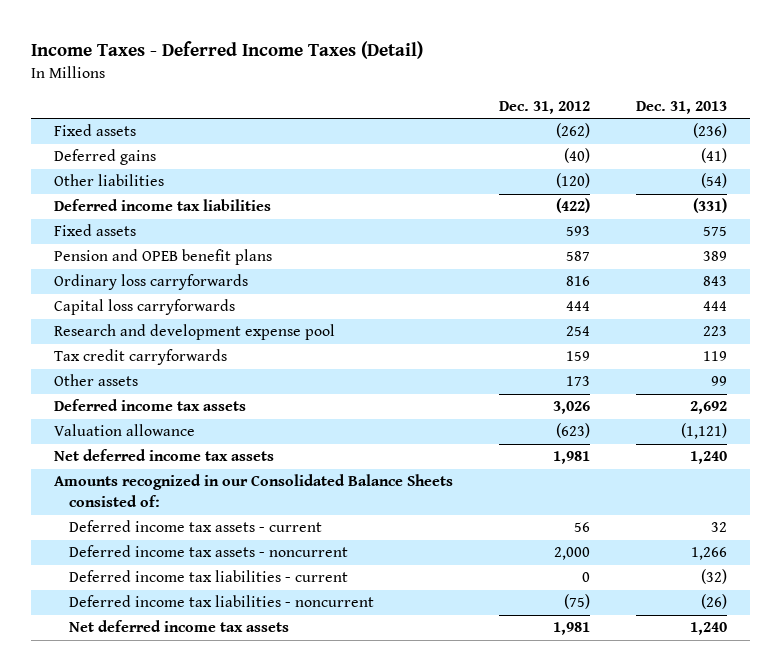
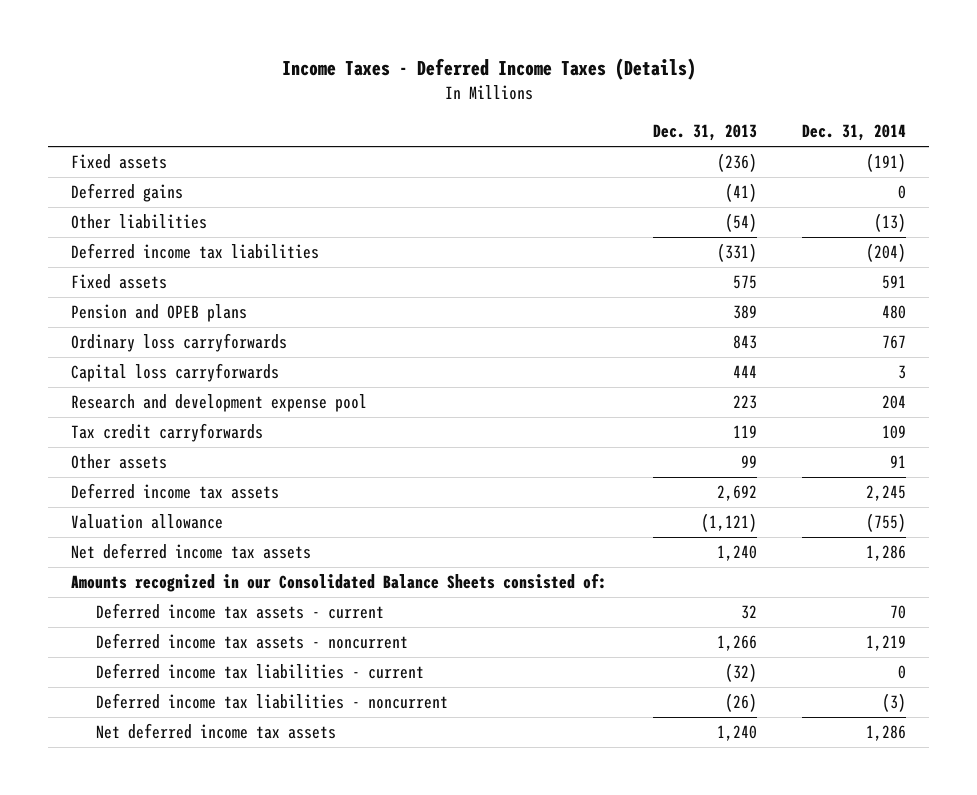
- Income Taxes - Deferred Income Taxes (Detail)
+ Income Taxes - Deferred Income Taxes (Details)
- | Dec. 31, 2012 | Dec. 31, 2013
+ | Dec. 31, 2013 | Dec. 31, 2014
- Pension and OPEB benefit plans | 587 | 389
+ Pension and OPEB plans | 389 | 480

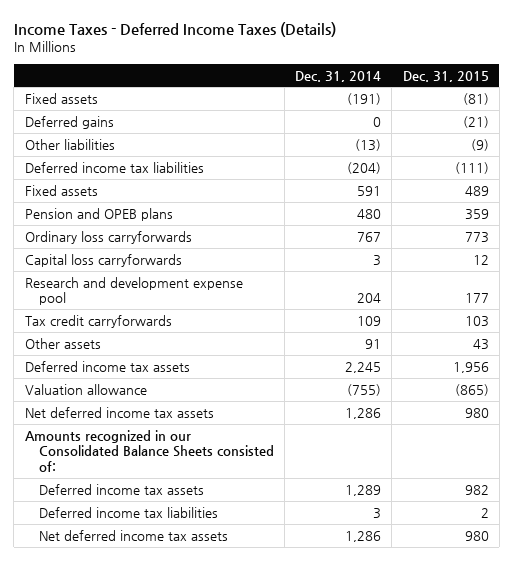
- | Dec. 31, 2013 | Dec. 31, 2014
+ | Dec. 31, 2014 | Dec. 31, 2015
- Deferred income tax assets - current | 32 | 70
- Deferred income tax assets - noncurrent | 1,266 | 1,219
- Deferred income tax liabilities - current | (32) | 0
- Deferred income tax liabilities - noncurrent | (26) | (3)
+ Deferred income tax assets | 1,289 | 982
+ Deferred income tax liabilities | 3 | 2

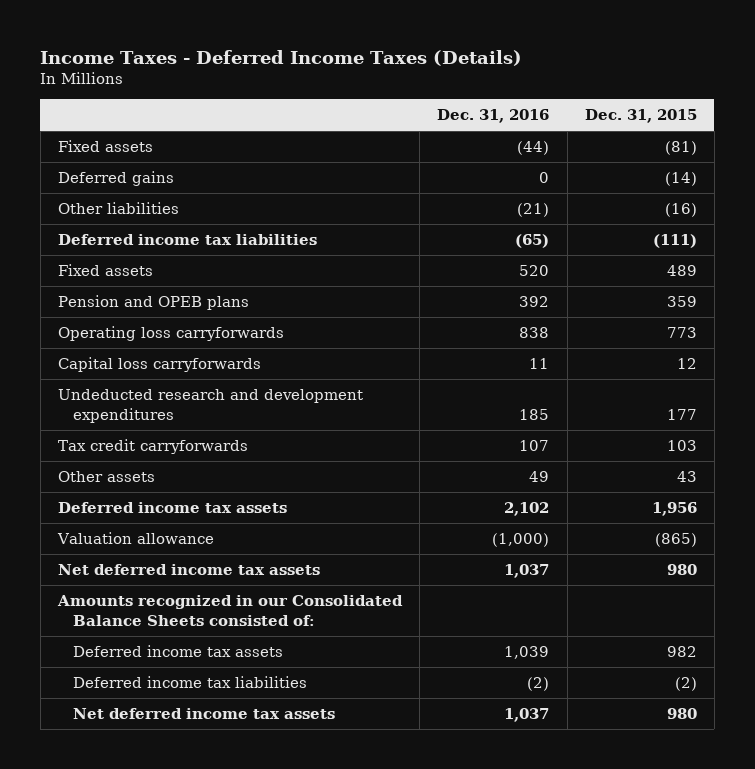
- | Dec. 31, 2014 | Dec. 31, 2015
+ | Dec. 31, 2016 | Dec. 31, 2015
- Deferred gains | 0 | (21)
- Other liabilities | (13) | (9)
+ Deferred gains | 0 | (14)
+ Other liabilities | (21) | (16)
- Ordinary loss carryforwards | 767 | 773
+ Operating loss carryforwards | 838 | 773
- Research and development expense pool | 204 | 177
+ Undeducted research and development expenditures | 185 | 177
- Deferred income tax liabilities | 3 | 2
+ Deferred income tax liabilities | (2) | (2)

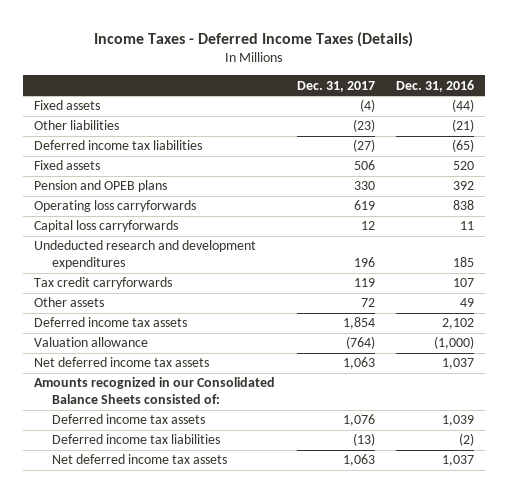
- | Dec. 31, 2016 | Dec. 31, 2015
+ | Dec. 31, 2017 | Dec. 31, 2016
- Deferred gains | 0 | (14)

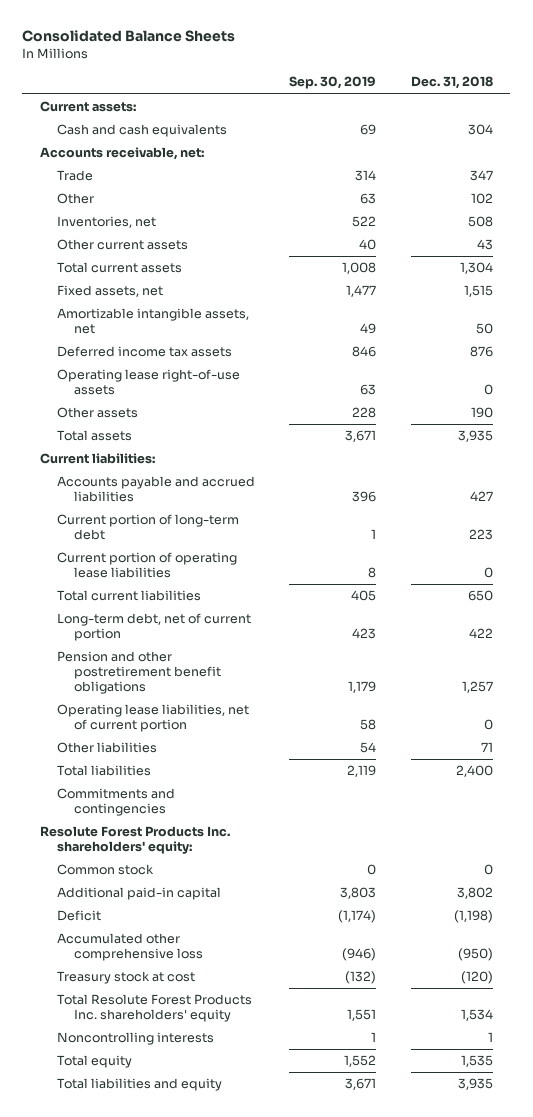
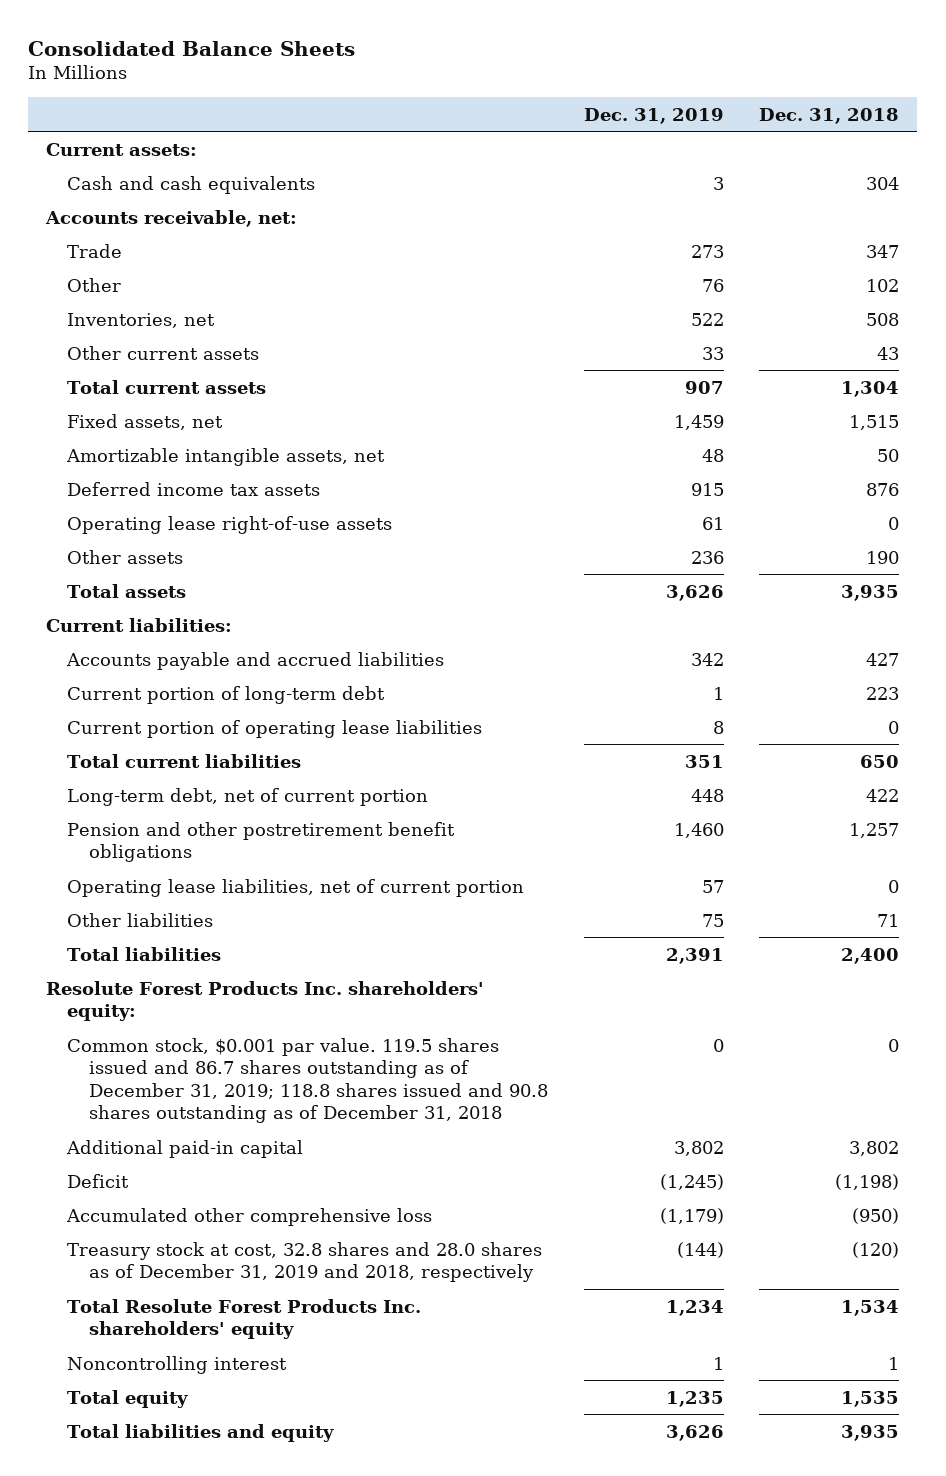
- | Sep. 30, 2019 | Dec. 31, 2018
+ | Dec. 31, 2019 | Dec. 31, 2018
- Commitments and contingencies
- Common stock | 0 | 0
+ Common stock, $0.001 par value. 119.5 shares issued and 86.7 shares outstanding as of December 31, 2019; 118.8 shares issued and 90.8 shares outstanding as of December 31, 2018 | 0 | 0
- Treasury stock at cost | (132) | (120)
+ Treasury stock at cost, 32.8 shares and 28.0 shares as of December 31, 2019 and 2018, respectively | (144) | (120)
- Noncontrolling interests | 1 | 1
+ Noncontrolling interest | 1 | 1

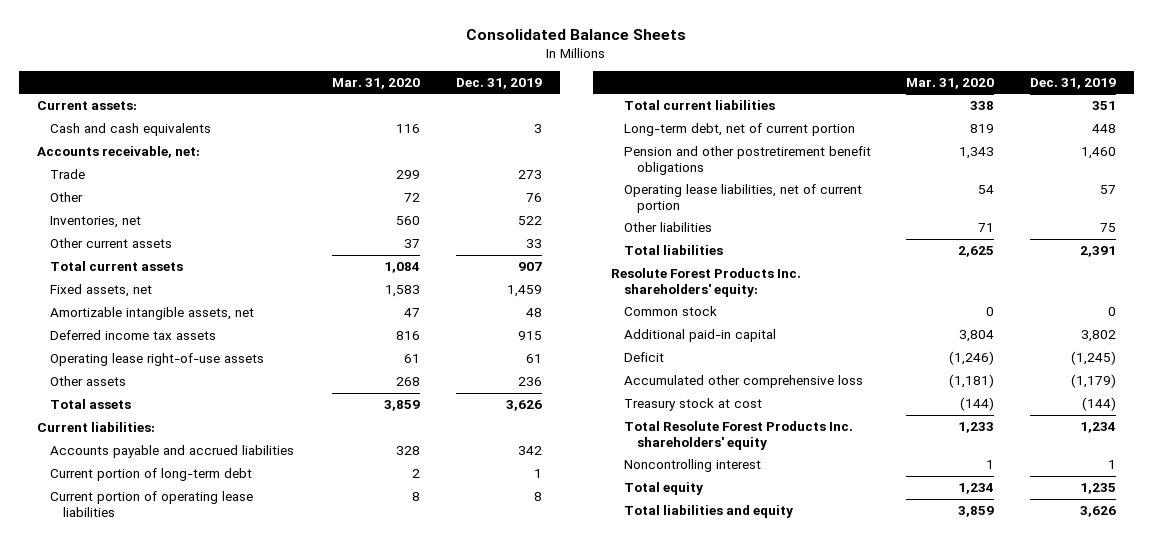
- | Dec. 31, 2019 | Dec. 31, 2018
+ | Mar. 31, 2020 | Dec. 31, 2019
- Common stock, $0.001 par value. 119.5 shares issued and 86.7 shares outstanding as of December 31, 2019; 118.8 shares issued and 90.8 shares outstanding as of December 31, 2018 | 0 | 0
+ Common stock | 0 | 0
- Treasury stock at cost, 32.8 shares and 28.0 shares as of December 31, 2019 and 2018, respectively | (144) | (120)
+ Treasury stock at cost | (144) | (144)

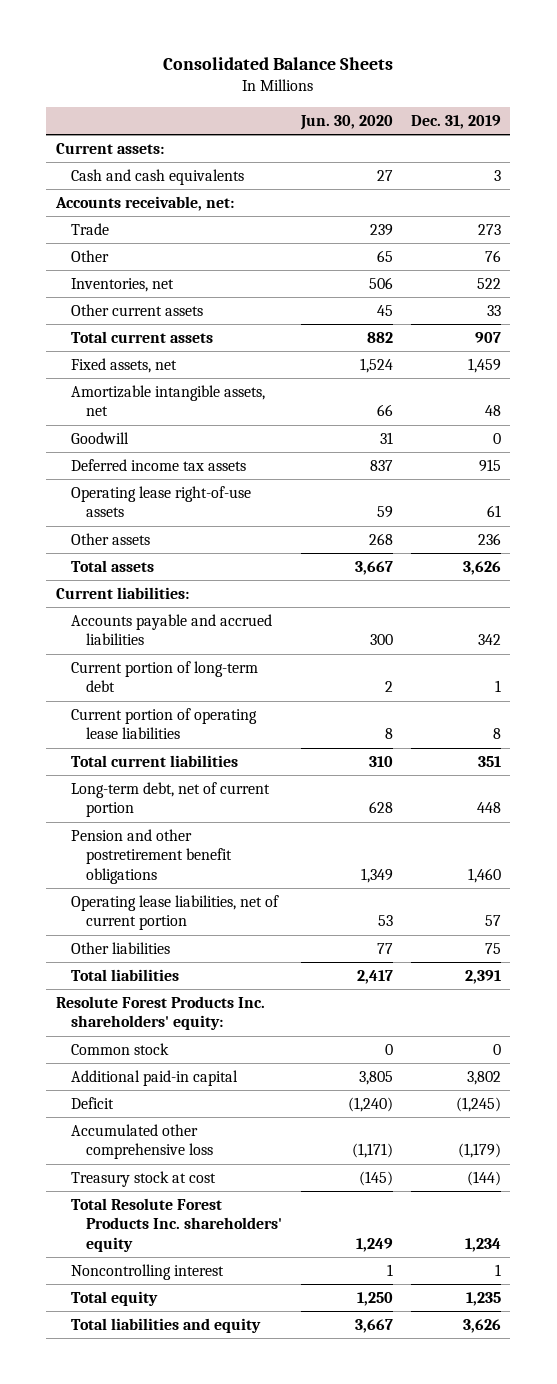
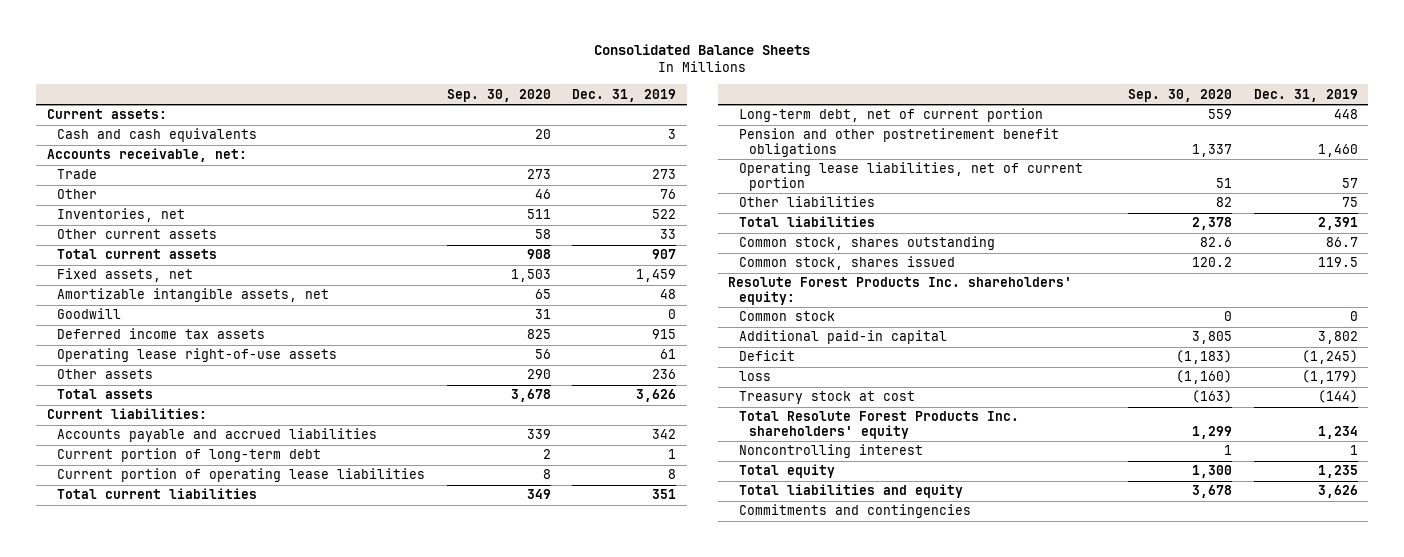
- | Jun. 30, 2020 | Dec. 31, 2019
+ | Sep. 30, 2020 | Dec. 31, 2019
+ Common stock, shares outstanding | 82.6 | 86.7
+ Common stock, shares issued | 120.2 | 119.5
- Accumulated other comprehensive loss | (1,171) | (1,179)
+ loss | (1,160) | (1,179)
+ Commitments and contingencies

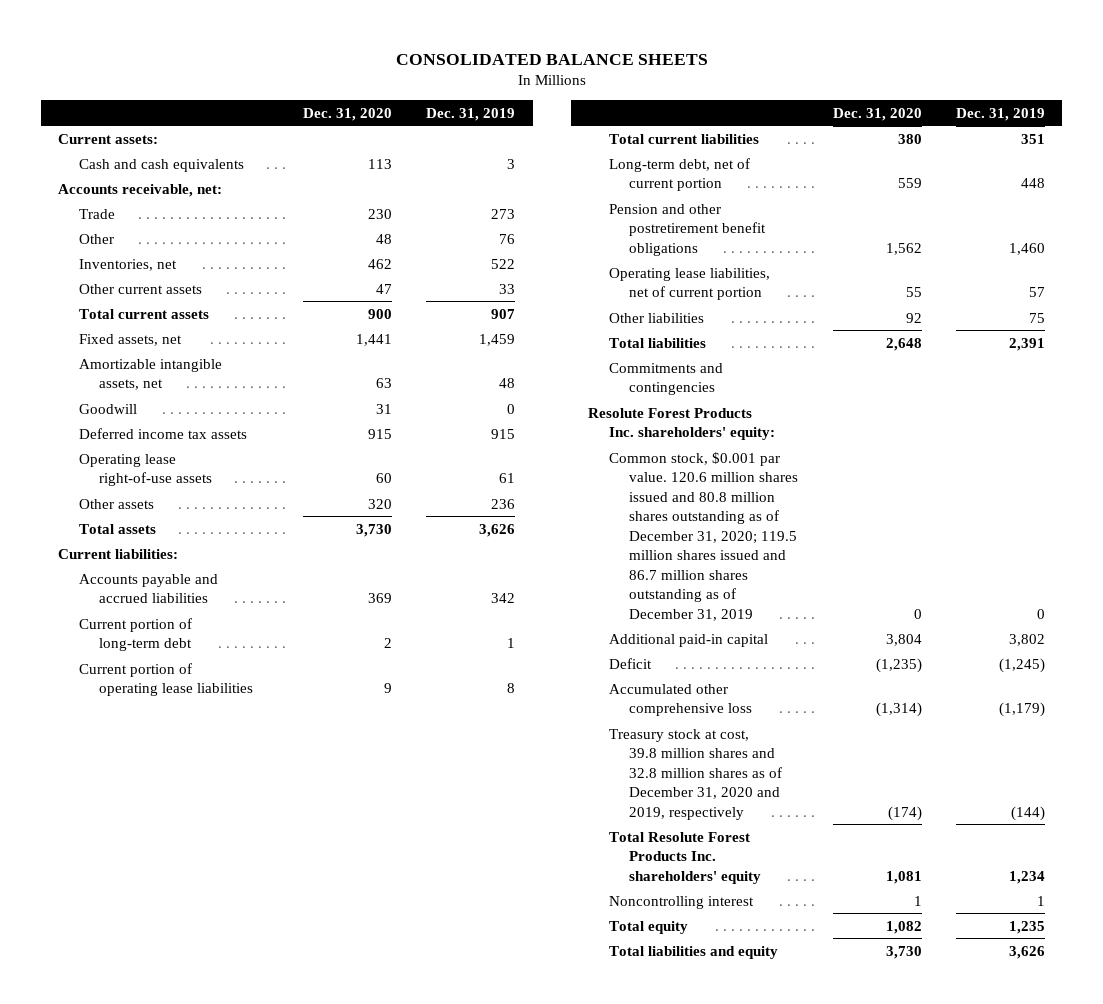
- Consolidated Balance Sheets
+ CONSOLIDATED BALANCE SHEETS
- | Sep. 30, 2020 | Dec. 31, 2019
+ | Dec. 31, 2020 | Dec. 31, 2019
- Common stock, shares outstanding | 82.6 | 86.7
- Common stock, shares issued | 120.2 | 119.5
moved up: Commitments and contingencies
- Common stock | 0 | 0
+ Common stock, $0.001 par value. 120.6 million shares issued and 80.8 million shares outstanding as of December 31, 2020; 119.5 million shares issued and 86.7 million shares outstanding as of December 31, 2019 | 0 | 0
- loss | (1,160) | (1,179)
- Treasury stock at cost | (163) | (144)
+ Accumulated other comprehensive loss | (1,314) | (1,179)
+ Treasury stock at cost, 39.8 million shares and 32.8 million shares as of December 31, 2020 and 2019, respectively | (174) | (144)

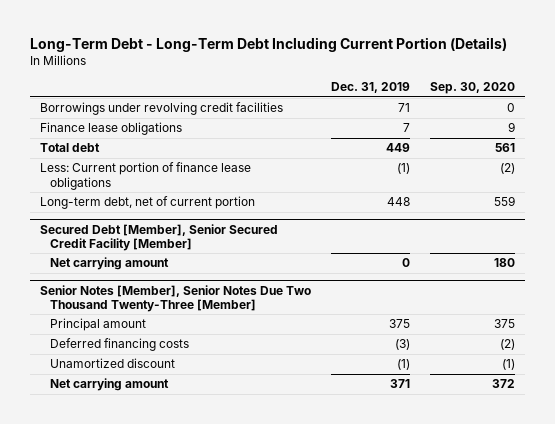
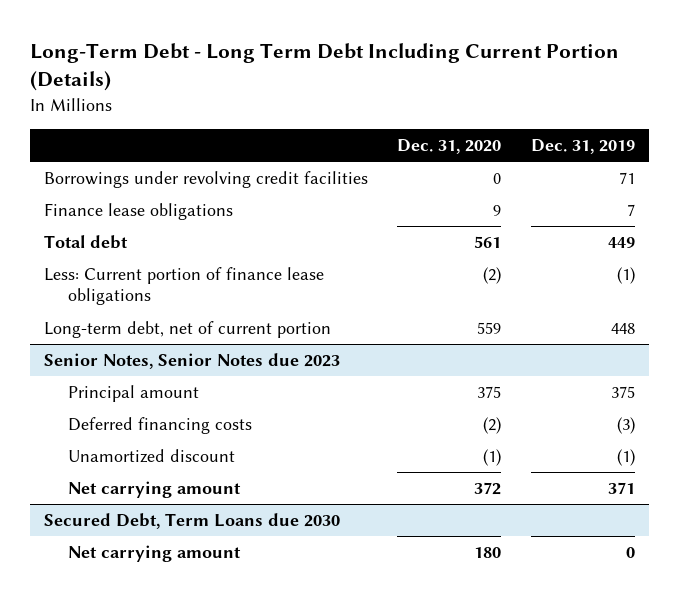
- Long-Term Debt - Long-Term Debt Including Current Portion (Details)
+ Long-Term Debt - Long Term Debt Including Current Portion (Details)
- | Dec. 31, 2019 | Sep. 30, 2020
+ | Dec. 31, 2020 | Dec. 31, 2019
- Secured Debt [Member], Senior Secured Credit Facility [Member]
- Net carrying amount | 0 | 180
- Senior Notes [Member], Senior Notes Due Two Thousand Twenty-Three [Member]
+ Senior Notes, Senior Notes due 2023
+ Secured Debt, Term Loans due 2030
+ Net carrying amount | 180 | 0

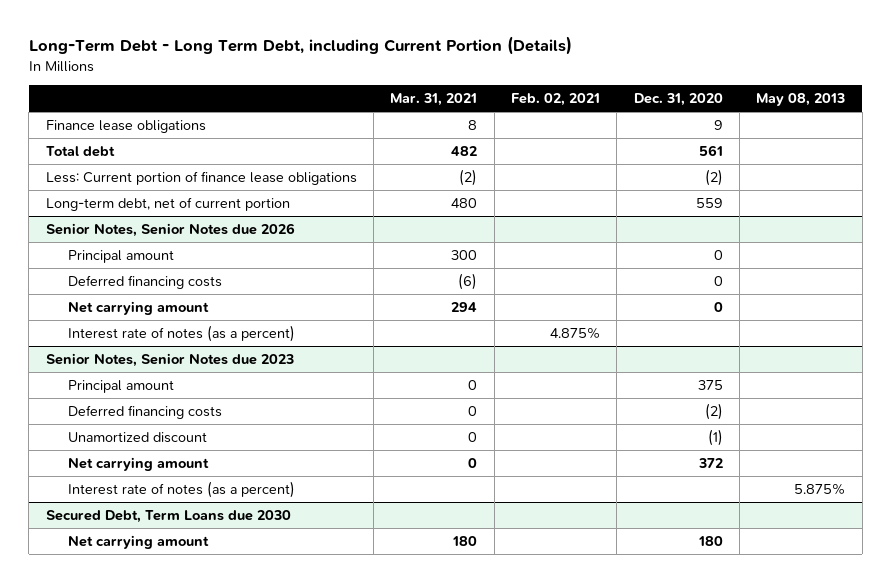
- Long-Term Debt - Long Term Debt Including Current Portion (Details)
+ Long-Term Debt - Long Term Debt, including Current Portion (Details)
- | Dec. 31, 2020 | Dec. 31, 2019
+ | Mar. 31, 2021 | Feb. 02, 2021 | Dec. 31, 2020 | May 08, 2013
- Borrowings under revolving credit facilities | 0 | 71
+ Senior Notes, Senior Notes due 2026
+ Principal amount | 300 | | 0 |
+ Deferred financing costs | (6) | | 0 |
+ Net carrying amount | 294 | | 0 |
+ Interest rate of notes (as a percent) | | 4.875% | |
@ Senior Notes, Senior Notes due 2023
+ Interest rate of notes (as a percent) | | | | 5.875%

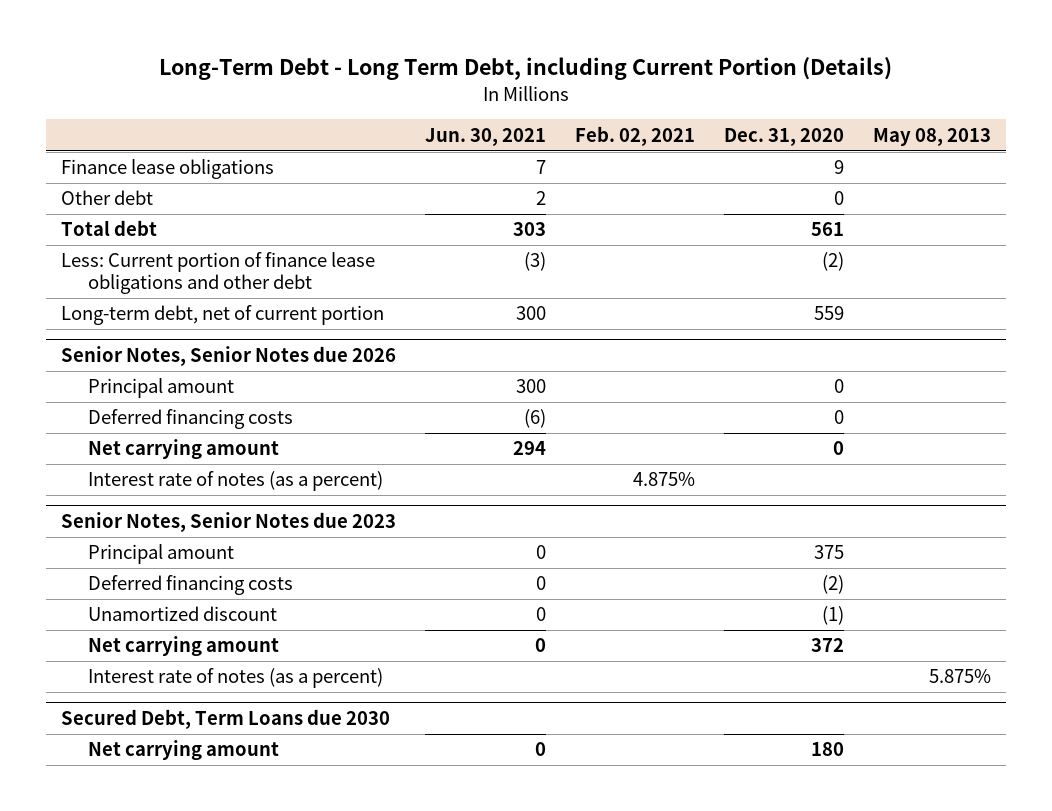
- | Mar. 31, 2021 | Feb. 02, 2021 | Dec. 31, 2020 | May 08, 2013
+ | Jun. 30, 2021 | Feb. 02, 2021 | Dec. 31, 2020 | May 08, 2013
+ Other debt | 2 | | 0 |
- Less: Current portion of finance lease obligations | (2) | | (2) |
+ Less: Current portion of finance lease obligations and other debt | (3) | | (2) |

